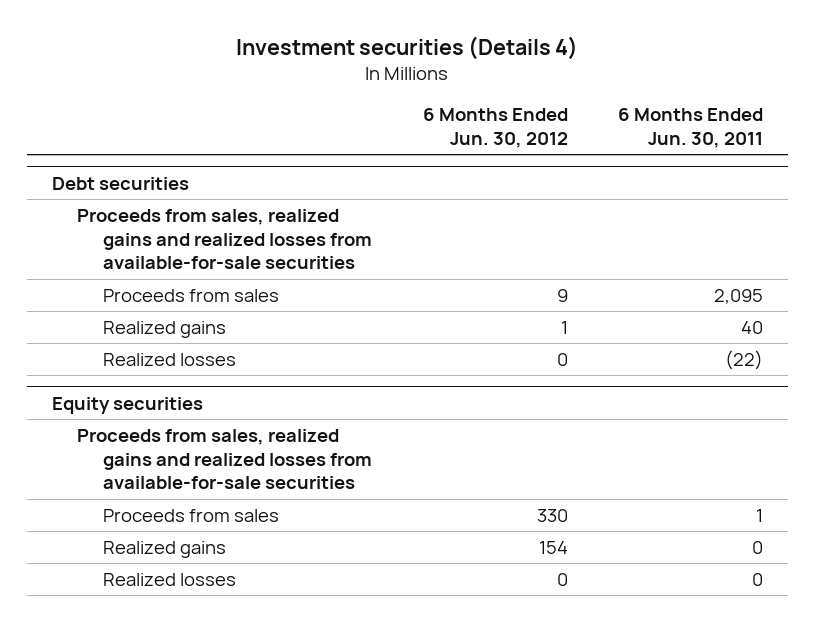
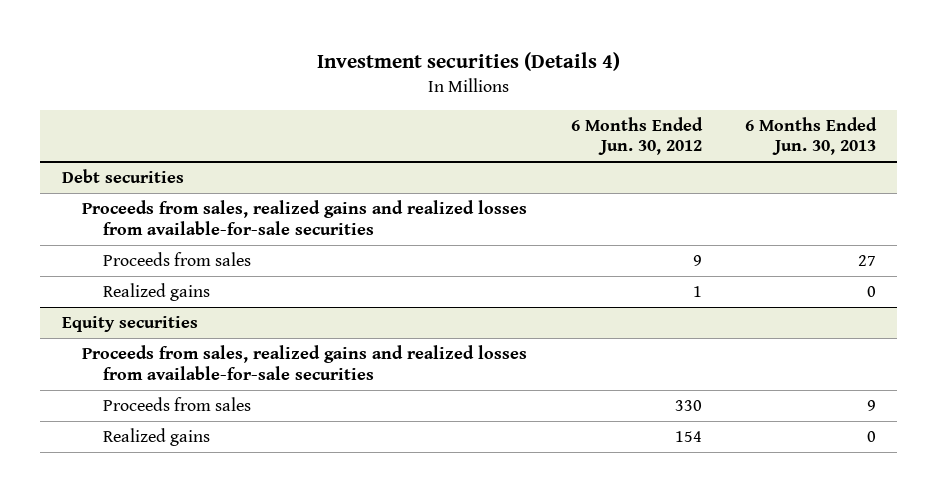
- | 6 Months Ended Jun. 30, 2012 | 6 Months Ended Jun. 30, 2011
+ | 6 Months Ended Jun. 30, 2012 | 6 Months Ended Jun. 30, 2013
@ Debt securities
- Realized losses | 0 | (22)
@ Equity securities
- Realized losses | 0 | 0

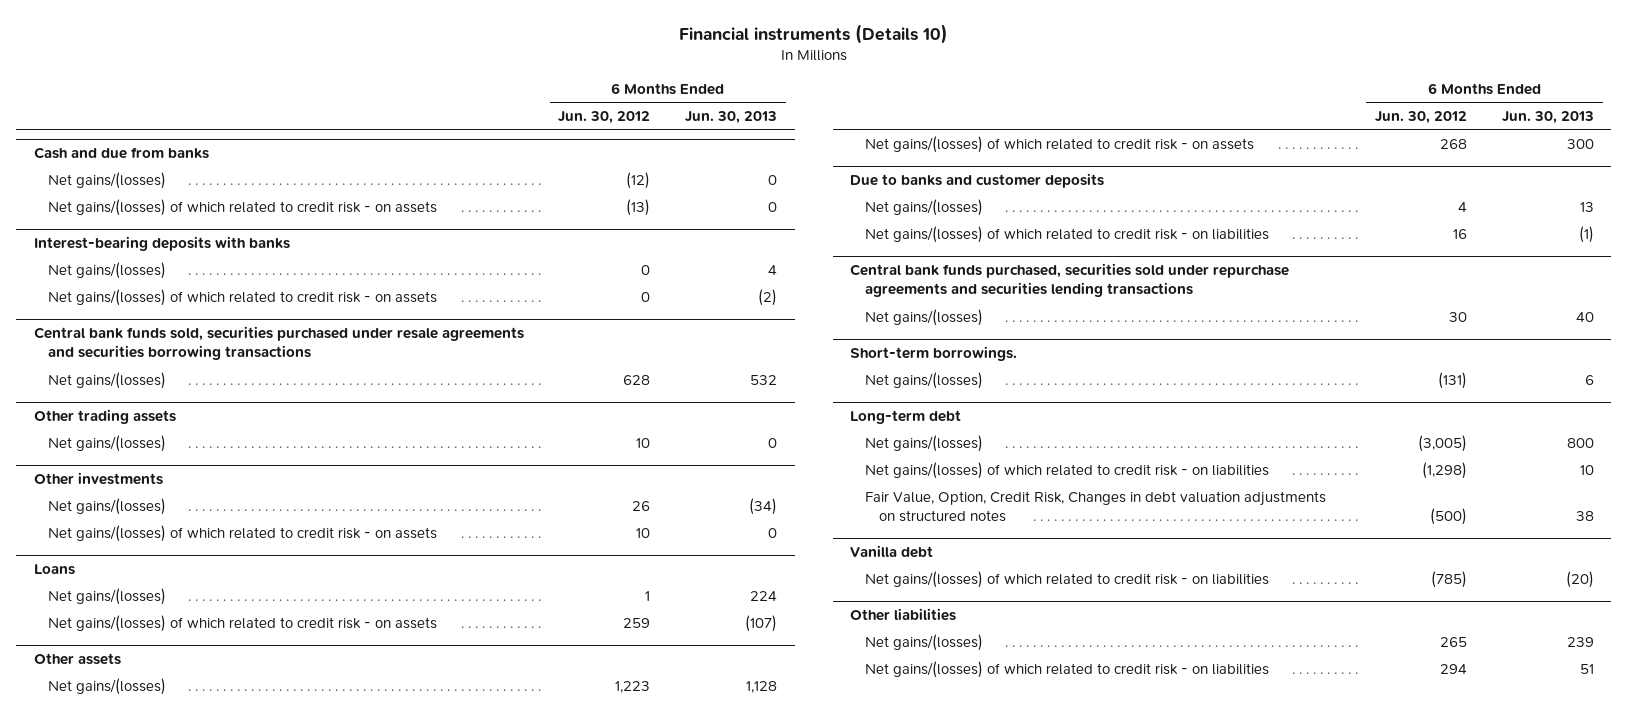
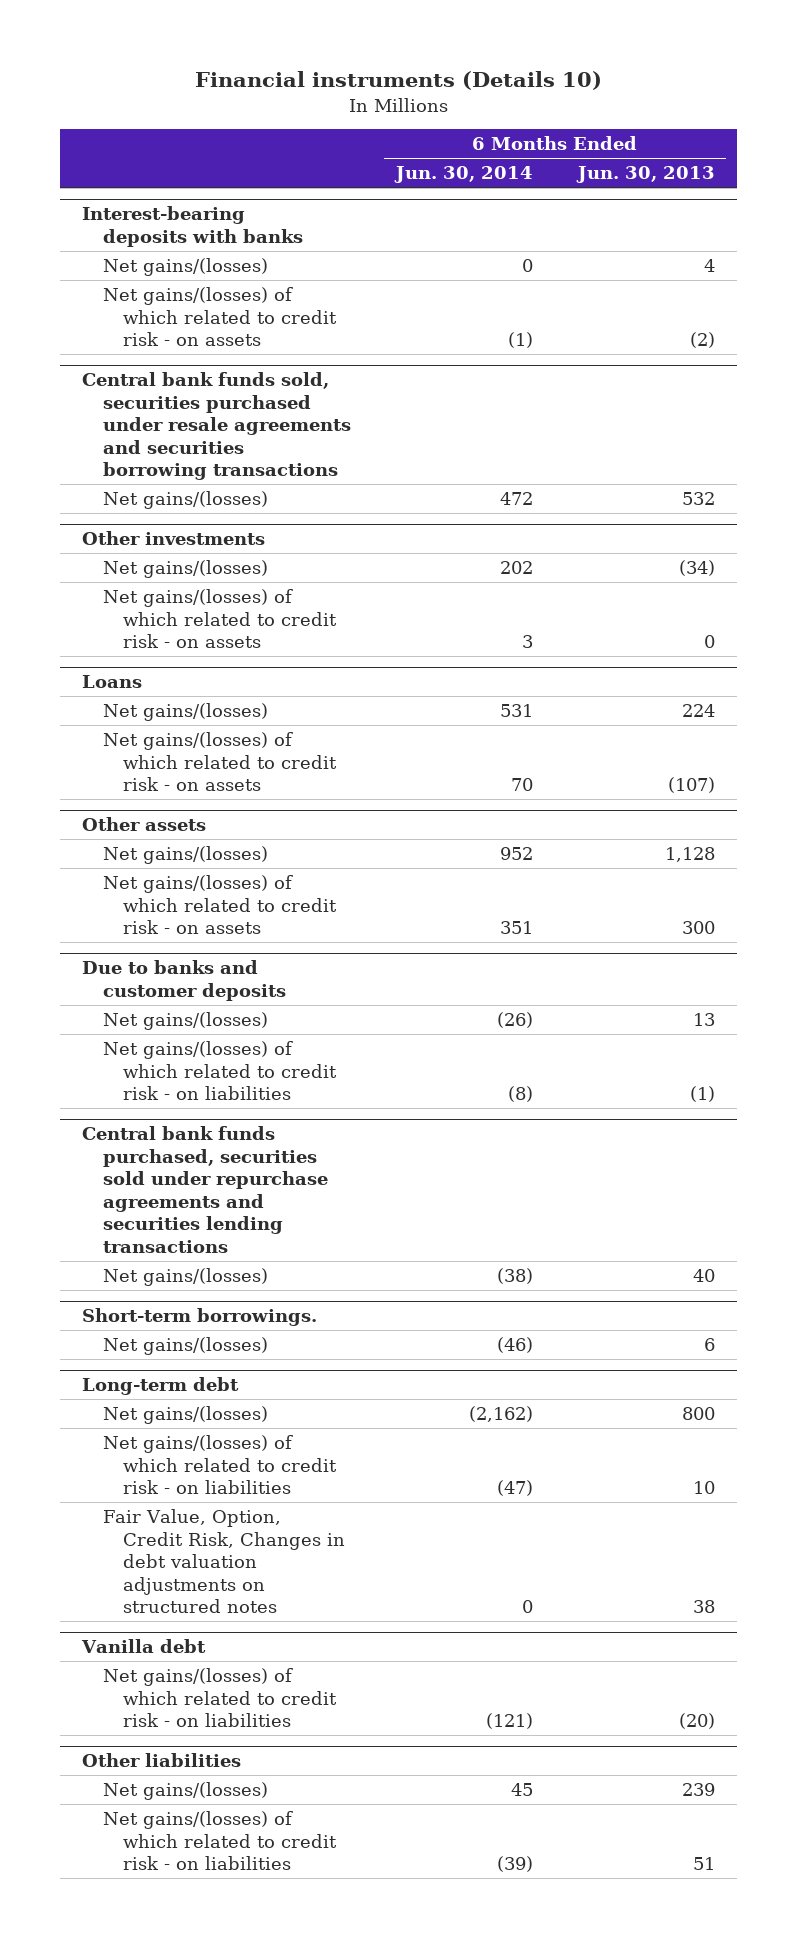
- | 6 Months Ended Jun. 30, 2012 | 6 Months Ended Jun. 30, 2013
+ | 6 Months Ended Jun. 30, 2014 | 6 Months Ended Jun. 30, 2013
- Cash and due from banks
- Net gains/(losses) | (12) | 0
- Net gains/(losses) of which related to credit risk - on assets | (13) | 0
- Other trading assets
- Net gains/(losses) | 10 | 0

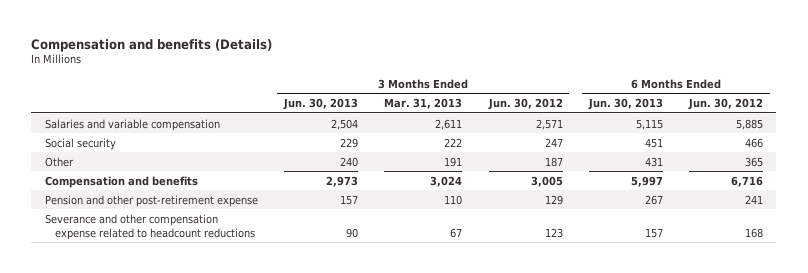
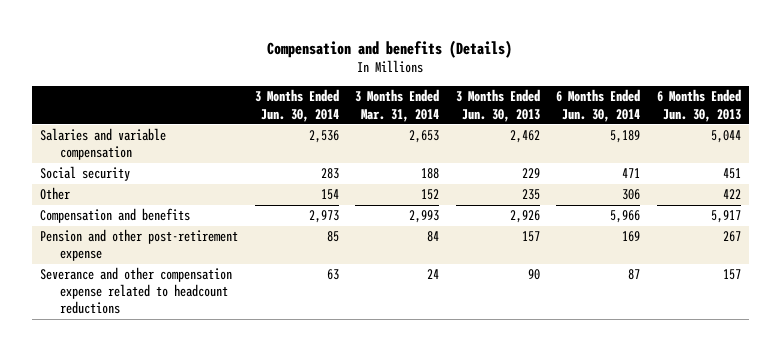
- | 3 Months Ended Jun. 30, 2013 | 3 Months Ended Mar. 31, 2013 | 3 Months Ended Jun. 30, 2012 | 6 Months Ended Jun. 30, 2013 | 6 Months Ended Jun. 30, 2012
+ | 3 Months Ended Jun. 30, 2014 | 3 Months Ended Mar. 31, 2014 | 3 Months Ended Jun. 30, 2013 | 6 Months Ended Jun. 30, 2014 | 6 Months Ended Jun. 30, 2013
- Salaries and variable compensation | 2,504 | 2,611 | 2,571 | 5,115 | 5,885
+ Salaries and variable compensation | 2,536 | 2,653 | 2,462 | 5,189 | 5,044
- Other | 240 | 191 | 187 | 431 | 365
- Compensation and benefits | 2,973 | 3,024 | 3,005 | 5,997 | 6,716
+ Other | 154 | 152 | 235 | 306 | 422
+ Compensation and benefits | 2,973 | 2,993 | 2,926 | 5,966 | 5,917

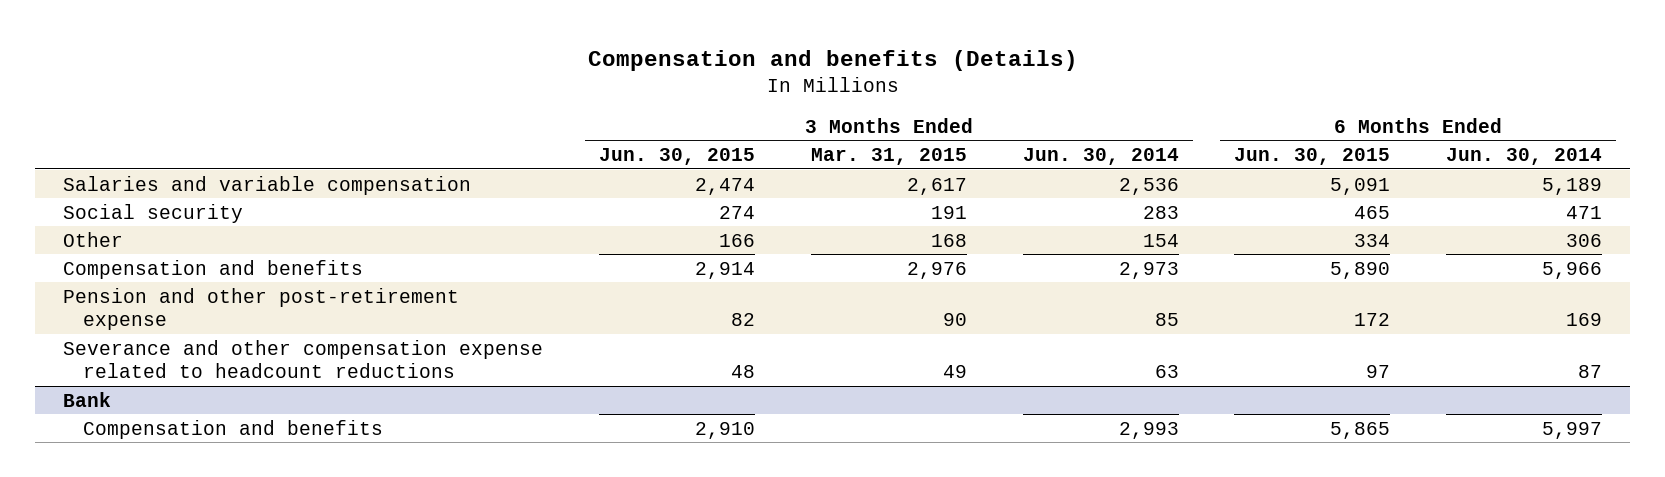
- | 3 Months Ended Jun. 30, 2014 | 3 Months Ended Mar. 31, 2014 | 3 Months Ended Jun. 30, 2013 | 6 Months Ended Jun. 30, 2014 | 6 Months Ended Jun. 30, 2013
+ | 3 Months Ended Jun. 30, 2015 | 3 Months Ended Mar. 31, 2015 | 3 Months Ended Jun. 30, 2014 | 6 Months Ended Jun. 30, 2015 | 6 Months Ended Jun. 30, 2014
+ Bank
+ Compensation and benefits | 2,910 | | 2,993 | 5,865 | 5,997

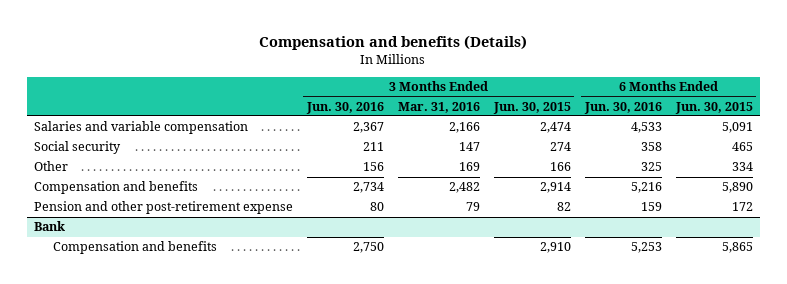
- | 3 Months Ended Jun. 30, 2015 | 3 Months Ended Mar. 31, 2015 | 3 Months Ended Jun. 30, 2014 | 6 Months Ended Jun. 30, 2015 | 6 Months Ended Jun. 30, 2014
+ | 3 Months Ended Jun. 30, 2016 | 3 Months Ended Mar. 31, 2016 | 3 Months Ended Jun. 30, 2015 | 6 Months Ended Jun. 30, 2016 | 6 Months Ended Jun. 30, 2015
- Severance and other compensation expense related to headcount reductions | 48 | 49 | 63 | 97 | 87

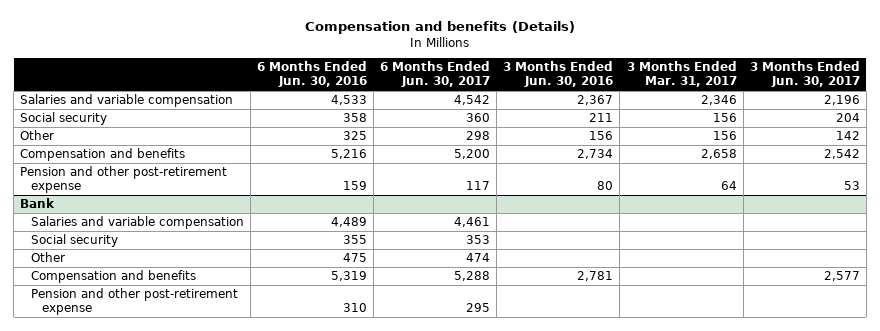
- | 3 Months Ended Jun. 30, 2016 | 3 Months Ended Mar. 31, 2016 | 3 Months Ended Jun. 30, 2015 | 6 Months Ended Jun. 30, 2016 | 6 Months Ended Jun. 30, 2015
+ | 6 Months Ended Jun. 30, 2016 | 6 Months Ended Jun. 30, 2017 | 3 Months Ended Jun. 30, 2016 | 3 Months Ended Mar. 31, 2017 | 3 Months Ended Jun. 30, 2017
@ Bank
- Compensation and benefits | 2,750 | | 2,910 | 5,253 | 5,865
+ Salaries and variable compensation | 4,489 | 4,461 | | |
+ Social security | 355 | 353 | | |
+ Other | 475 | 474 | | |
+ Compensation and benefits | 5,319 | 5,288 | 2,781 | | 2,577
+ Pension and other post-retirement expense | 310 | 295 | | |

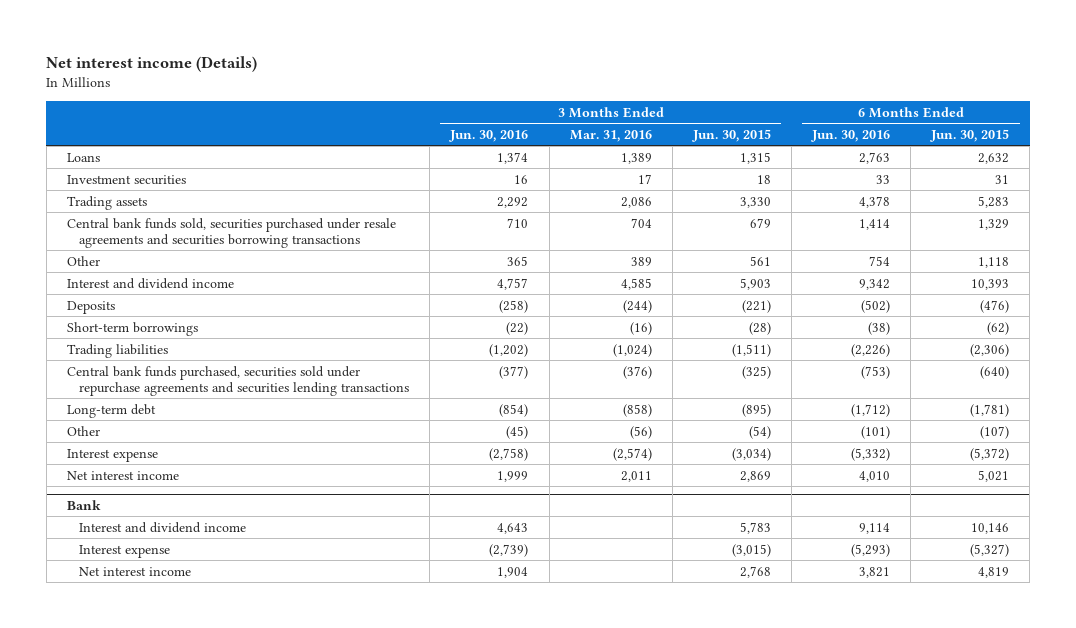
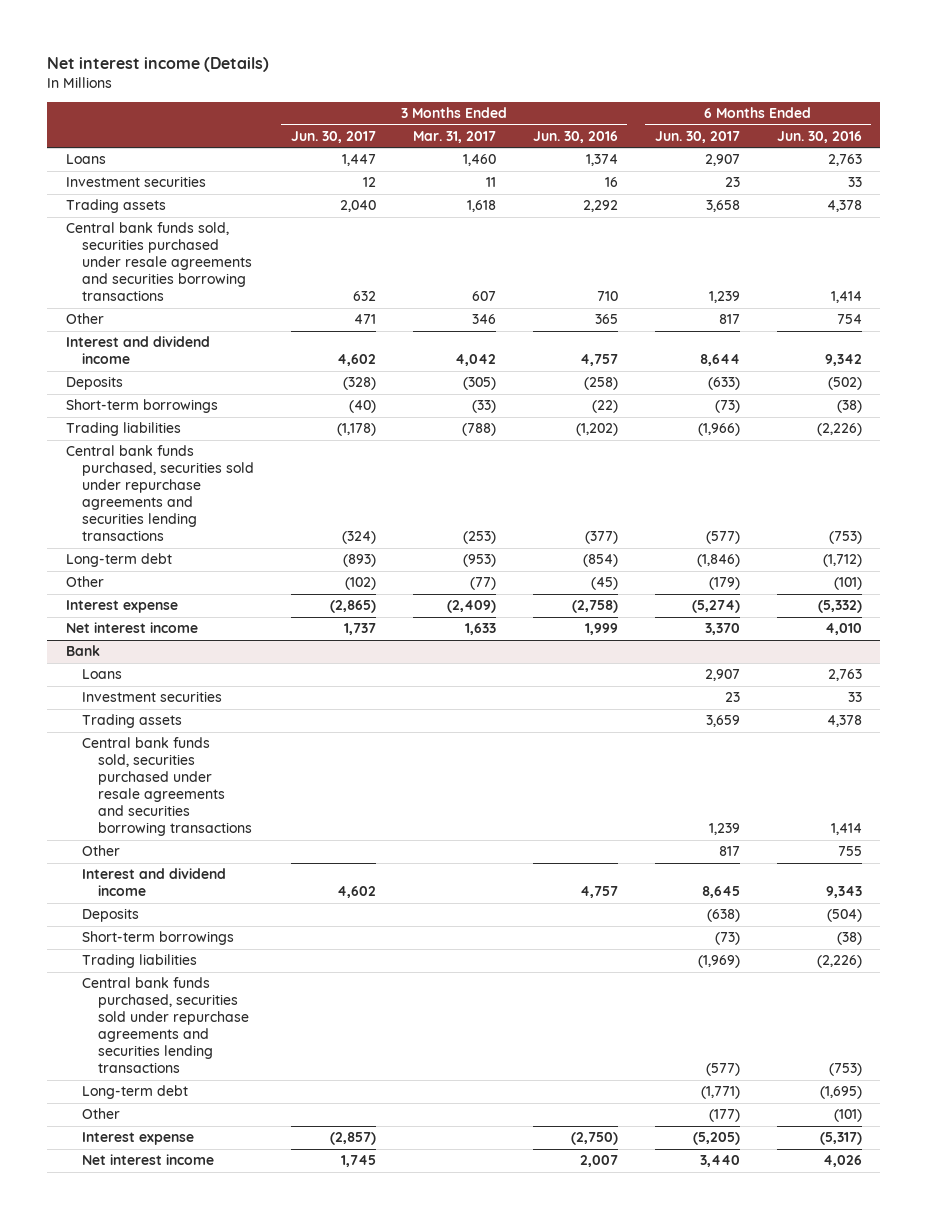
- | 3 Months Ended Jun. 30, 2016 | 3 Months Ended Mar. 31, 2016 | 3 Months Ended Jun. 30, 2015 | 6 Months Ended Jun. 30, 2016 | 6 Months Ended Jun. 30, 2015
+ | 3 Months Ended Jun. 30, 2017 | 3 Months Ended Mar. 31, 2017 | 3 Months Ended Jun. 30, 2016 | 6 Months Ended Jun. 30, 2017 | 6 Months Ended Jun. 30, 2016
@ Bank
- Interest and dividend income | 4,643 | | 5,783 | 9,114 | 10,146
- Interest expense | (2,739) | | (3,015) | (5,293) | (5,327)
- Net interest income | 1,904 | | 2,768 | 3,821 | 4,819
+ Loans | | | | 2,907 | 2,763
+ Investment securities | | | | 23 | 33
+ Trading assets | | | | 3,659 | 4,378
+ Central bank funds sold, securities purchased under resale agreements and securities borrowing transactions | | | | 1,239 | 1,414
+ Other | | | | 817 | 755
+ Interest and dividend income | 4,602 | | 4,757 | 8,645 | 9,343
+ Deposits | | | | (638) | (504)
+ Short-term borrowings | | | | (73) | (38)
+ Trading liabilities | | | | (1,969) | (2,226)
+ Central bank funds purchased, securities sold under repurchase agreements and securities lending transactions | | | | (577) | (753)
+ Long-term debt | | | | (1,771) | (1,695)
+ Other | | | | (177) | (101)
+ Interest expense | (2,857) | | (2,750) | (5,205) | (5,317)
+ Net interest income | 1,745 | | 2,007 | 3,440 | 4,026

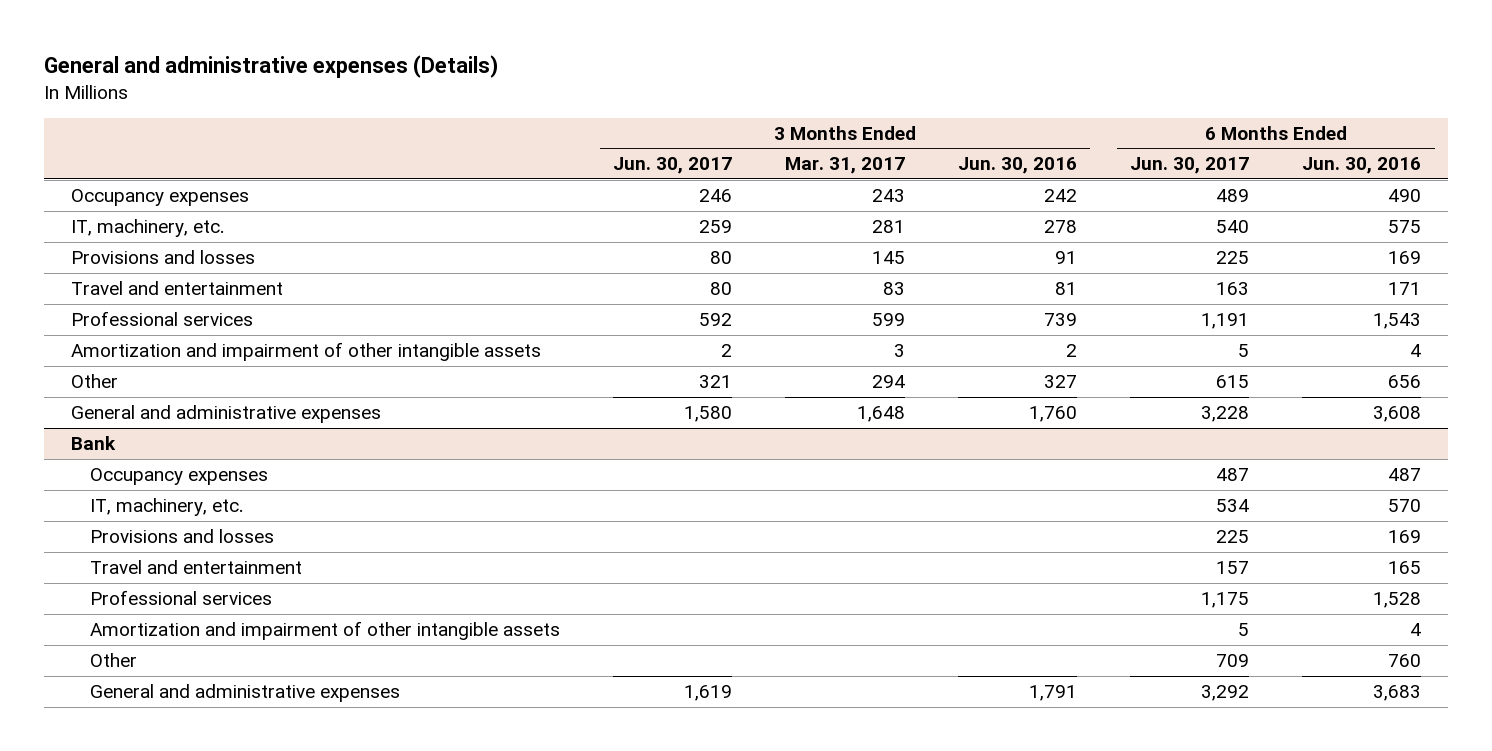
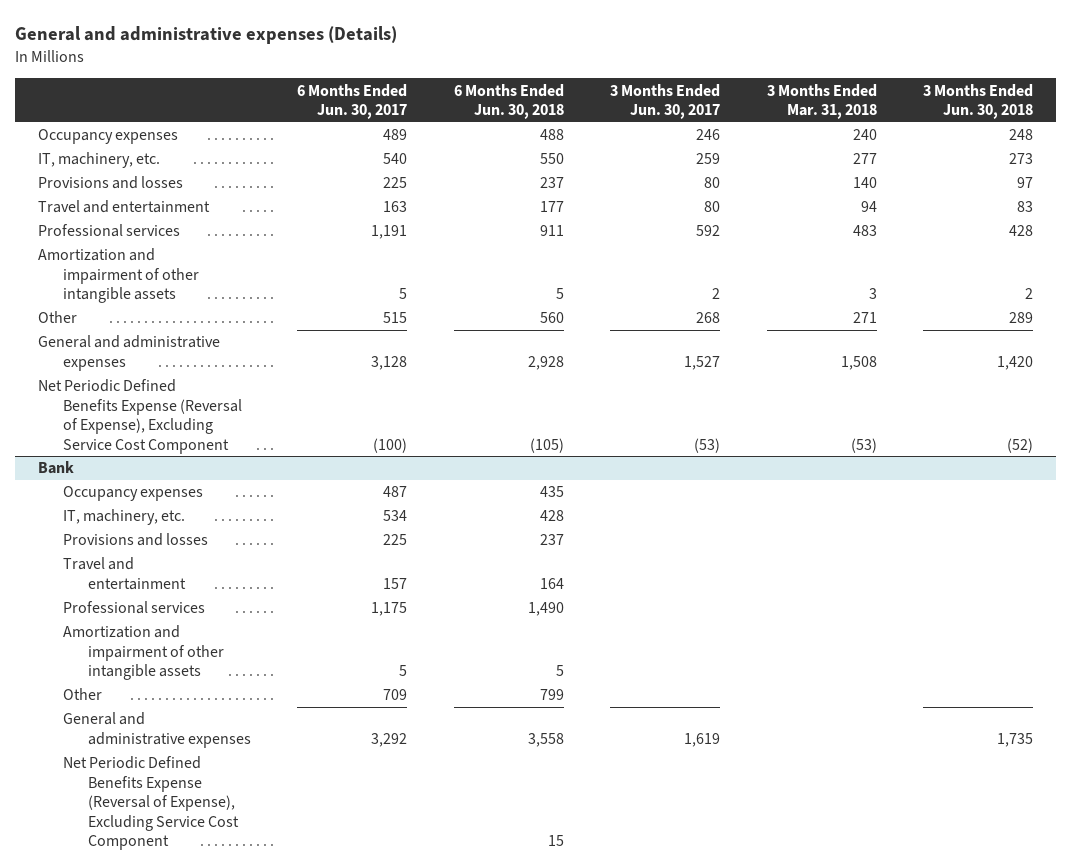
- | 3 Months Ended Jun. 30, 2017 | 3 Months Ended Mar. 31, 2017 | 3 Months Ended Jun. 30, 2016 | 6 Months Ended Jun. 30, 2017 | 6 Months Ended Jun. 30, 2016
+ | 6 Months Ended Jun. 30, 2017 | 6 Months Ended Jun. 30, 2018 | 3 Months Ended Jun. 30, 2017 | 3 Months Ended Mar. 31, 2018 | 3 Months Ended Jun. 30, 2018
- Other | 321 | 294 | 327 | 615 | 656
- General and administrative expenses | 1,580 | 1,648 | 1,760 | 3,228 | 3,608
+ Other | 515 | 560 | 268 | 271 | 289
+ General and administrative expenses | 3,128 | 2,928 | 1,527 | 1,508 | 1,420
+ Net Periodic Defined Benefits Expense (Reversal of Expense), Excluding Service Cost Component | (100) | (105) | (53) | (53) | (52)
@ Bank
+ Net Periodic Defined Benefits Expense (Reversal of Expense), Excluding Service Cost Component | | 15 | | |

